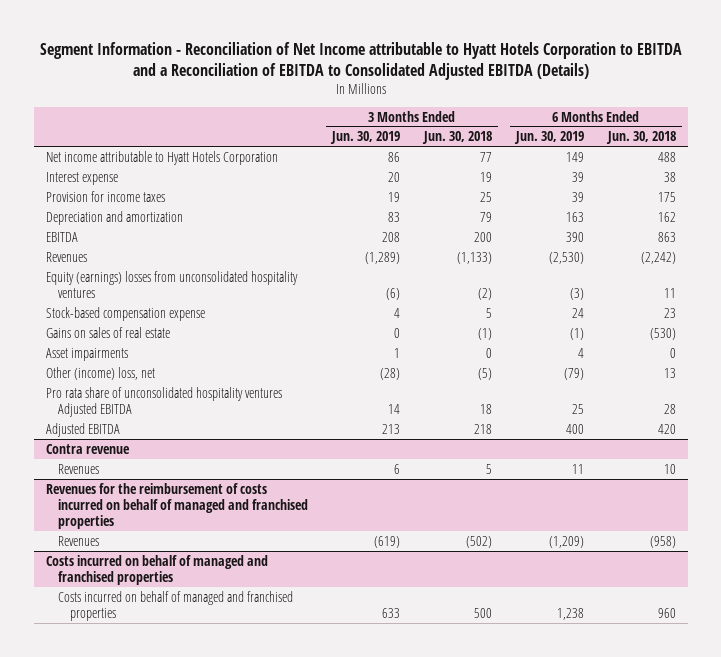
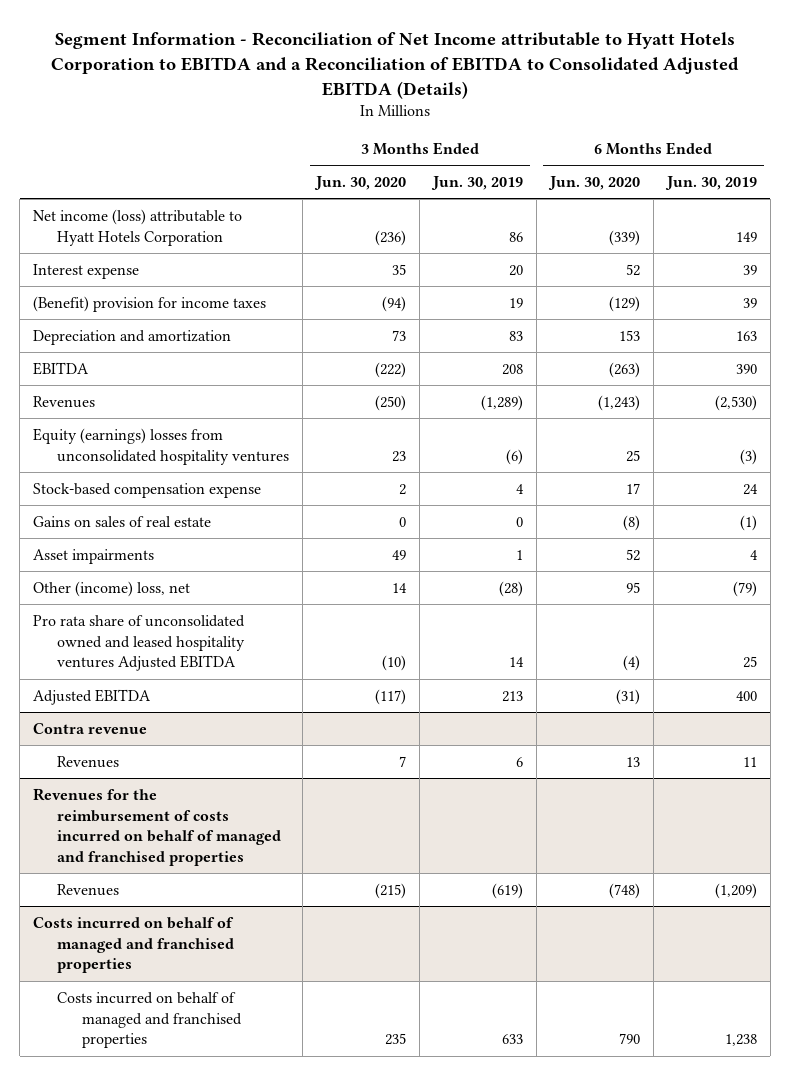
- | 3 Months Ended Jun. 30, 2019 | 3 Months Ended Jun. 30, 2018 | 6 Months Ended Jun. 30, 2019 | 6 Months Ended Jun. 30, 2018
+ | 3 Months Ended Jun. 30, 2020 | 3 Months Ended Jun. 30, 2019 | 6 Months Ended Jun. 30, 2020 | 6 Months Ended Jun. 30, 2019
- Net income attributable to Hyatt Hotels Corporation | 86 | 77 | 149 | 488
+ Net income (loss) attributable to Hyatt Hotels Corporation | (236) | 86 | (339) | 149
- Provision for income taxes | 19 | 25 | 39 | 175
+ (Benefit) provision for income taxes | (94) | 19 | (129) | 39
- Pro rata share of unconsolidated hospitality ventures Adjusted EBITDA | 14 | 18 | 25 | 28
+ Pro rata share of unconsolidated owned and leased hospitality ventures Adjusted EBITDA | (10) | 14 | (4) | 25

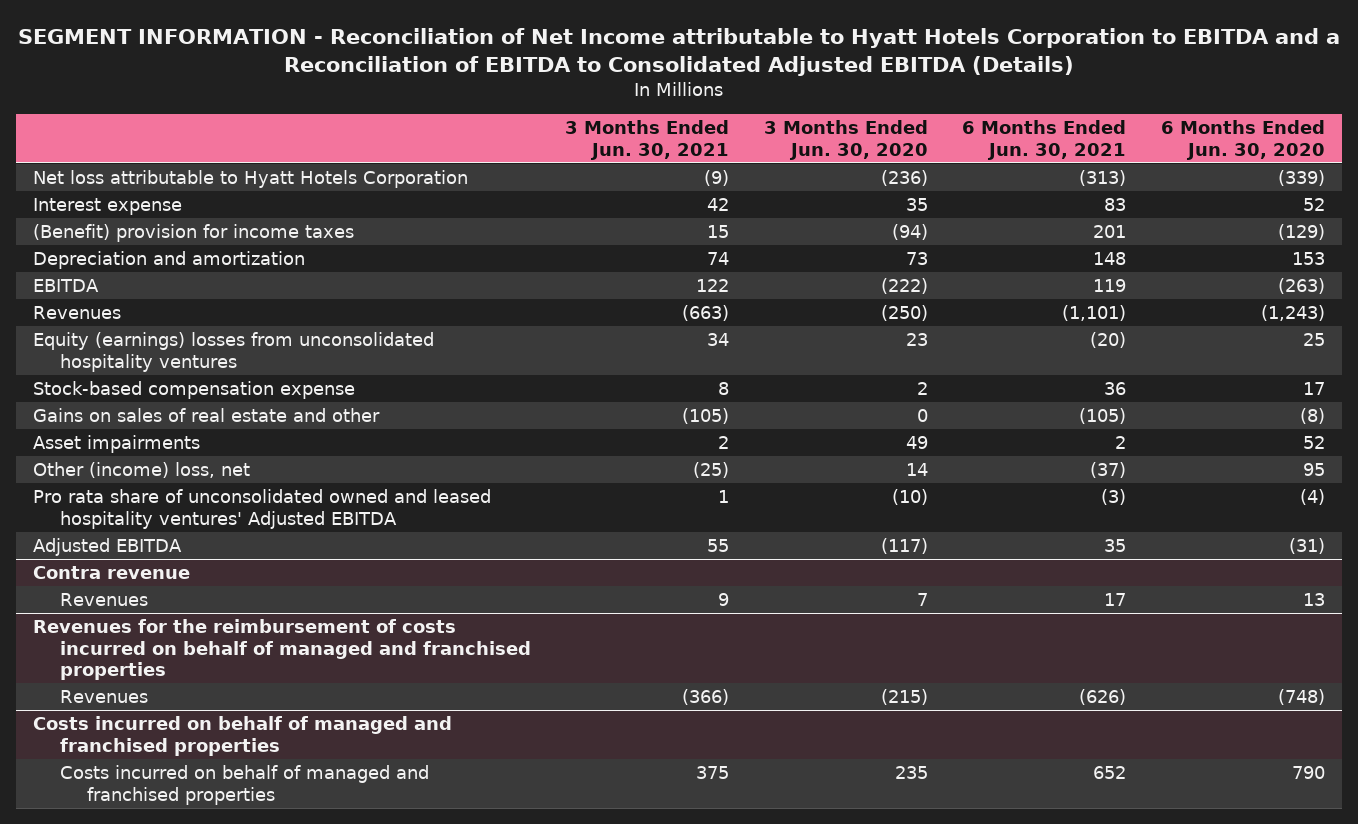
- Segment Information - Reconciliation of Net Income attributable to Hyatt Hotels Corporation to EBITDA and a Reconciliation of EBITDA to Consolidated Adjusted EBITDA (Details)
+ SEGMENT INFORMATION - Reconciliation of Net Income attributable to Hyatt Hotels Corporation to EBITDA and a Reconciliation of EBITDA to Consolidated Adjusted EBITDA (Details)
- | 3 Months Ended Jun. 30, 2020 | 3 Months Ended Jun. 30, 2019 | 6 Months Ended Jun. 30, 2020 | 6 Months Ended Jun. 30, 2019
+ | 3 Months Ended Jun. 30, 2021 | 3 Months Ended Jun. 30, 2020 | 6 Months Ended Jun. 30, 2021 | 6 Months Ended Jun. 30, 2020
- Net income (loss) attributable to Hyatt Hotels Corporation | (236) | 86 | (339) | 149
+ Net loss attributable to Hyatt Hotels Corporation | (9) | (236) | (313) | (339)
- Gains on sales of real estate | 0 | 0 | (8) | (1)
+ Gains on sales of real estate and other | (105) | 0 | (105) | (8)
- Pro rata share of unconsolidated owned and leased hospitality ventures Adjusted EBITDA | (10) | 14 | (4) | 25
+ Pro rata share of unconsolidated owned and leased hospitality ventures' Adjusted EBITDA | 1 | (10) | (3) | (4)

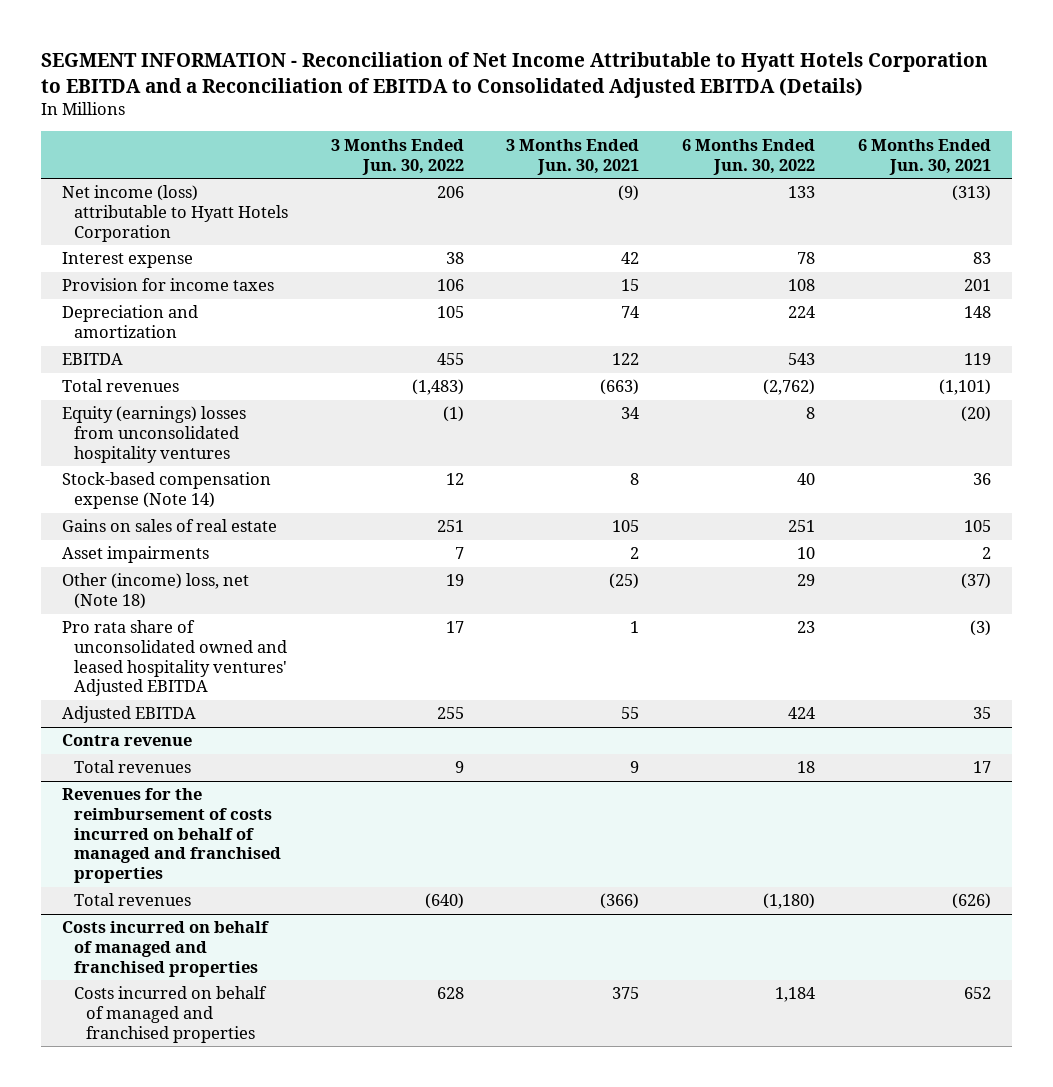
- SEGMENT INFORMATION - Reconciliation of Net Income attributable to Hyatt Hotels Corporation to EBITDA and a Reconciliation of EBITDA to Consolidated Adjusted EBITDA (Details)
+ SEGMENT INFORMATION - Reconciliation of Net Income Attributable to Hyatt Hotels Corporation to EBITDA and a Reconciliation of EBITDA to Consolidated Adjusted EBITDA (Details)
- | 3 Months Ended Jun. 30, 2021 | 3 Months Ended Jun. 30, 2020 | 6 Months Ended Jun. 30, 2021 | 6 Months Ended Jun. 30, 2020
+ | 3 Months Ended Jun. 30, 2022 | 3 Months Ended Jun. 30, 2021 | 6 Months Ended Jun. 30, 2022 | 6 Months Ended Jun. 30, 2021
- Net loss attributable to Hyatt Hotels Corporation | (9) | (236) | (313) | (339)
+ Net income (loss) attributable to Hyatt Hotels Corporation | 206 | (9) | 133 | (313)
- (Benefit) provision for income taxes | 15 | (94) | 201 | (129)
+ Provision for income taxes | 106 | 15 | 108 | 201
- Revenues | (663) | (250) | (1,101) | (1,243)
+ Total revenues | (1,483) | (663) | (2,762) | (1,101)
- Stock-based compensation expense | 8 | 2 | 36 | 17
- Gains on sales of real estate and other | (105) | 0 | (105) | (8)
+ Stock-based compensation expense (Note 14) | 12 | 8 | 40 | 36
+ Gains on sales of real estate | 251 | 105 | 251 | 105
- Other (income) loss, net | (25) | 14 | (37) | 95
+ Other (income) loss, net (Note 18) | 19 | (25) | 29 | (37)
@ Contra revenue
- Revenues | 9 | 7 | 17 | 13
+ Total revenues | 9 | 9 | 18 | 17
@ Revenues for the reimbursement of costs incurred on behalf of managed and franchised properties
- Revenues | (366) | (215) | (626) | (748)
+ Total revenues | (640) | (366) | (1,180) | (626)

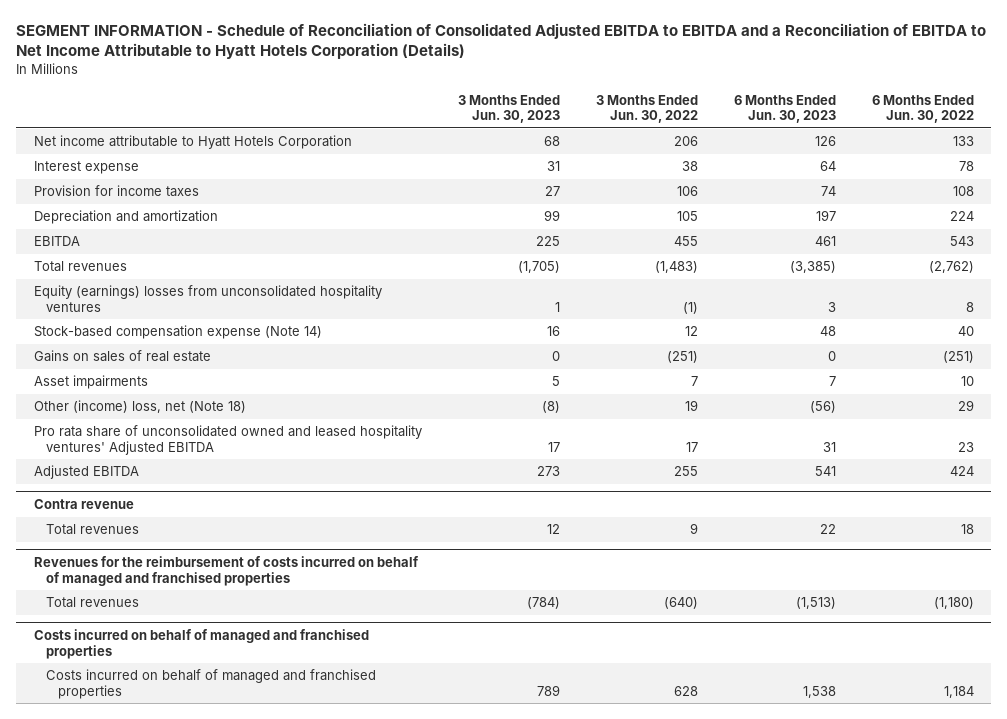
- SEGMENT INFORMATION - Reconciliation of Net Income Attributable to Hyatt Hotels Corporation to EBITDA and a Reconciliation of EBITDA to Consolidated Adjusted EBITDA (Details)
+ SEGMENT INFORMATION - Schedule of Reconciliation of Consolidated Adjusted EBITDA to EBITDA and a Reconciliation of EBITDA to Net Income Attributable to Hyatt Hotels Corporation (Details)
- | 3 Months Ended Jun. 30, 2022 | 3 Months Ended Jun. 30, 2021 | 6 Months Ended Jun. 30, 2022 | 6 Months Ended Jun. 30, 2021
+ | 3 Months Ended Jun. 30, 2023 | 3 Months Ended Jun. 30, 2022 | 6 Months Ended Jun. 30, 2023 | 6 Months Ended Jun. 30, 2022
- Net income (loss) attributable to Hyatt Hotels Corporation | 206 | (9) | 133 | (313)
+ Net income attributable to Hyatt Hotels Corporation | 68 | 206 | 126 | 133
- Gains on sales of real estate | 251 | 105 | 251 | 105
+ Gains on sales of real estate | 0 | (251) | 0 | (251)

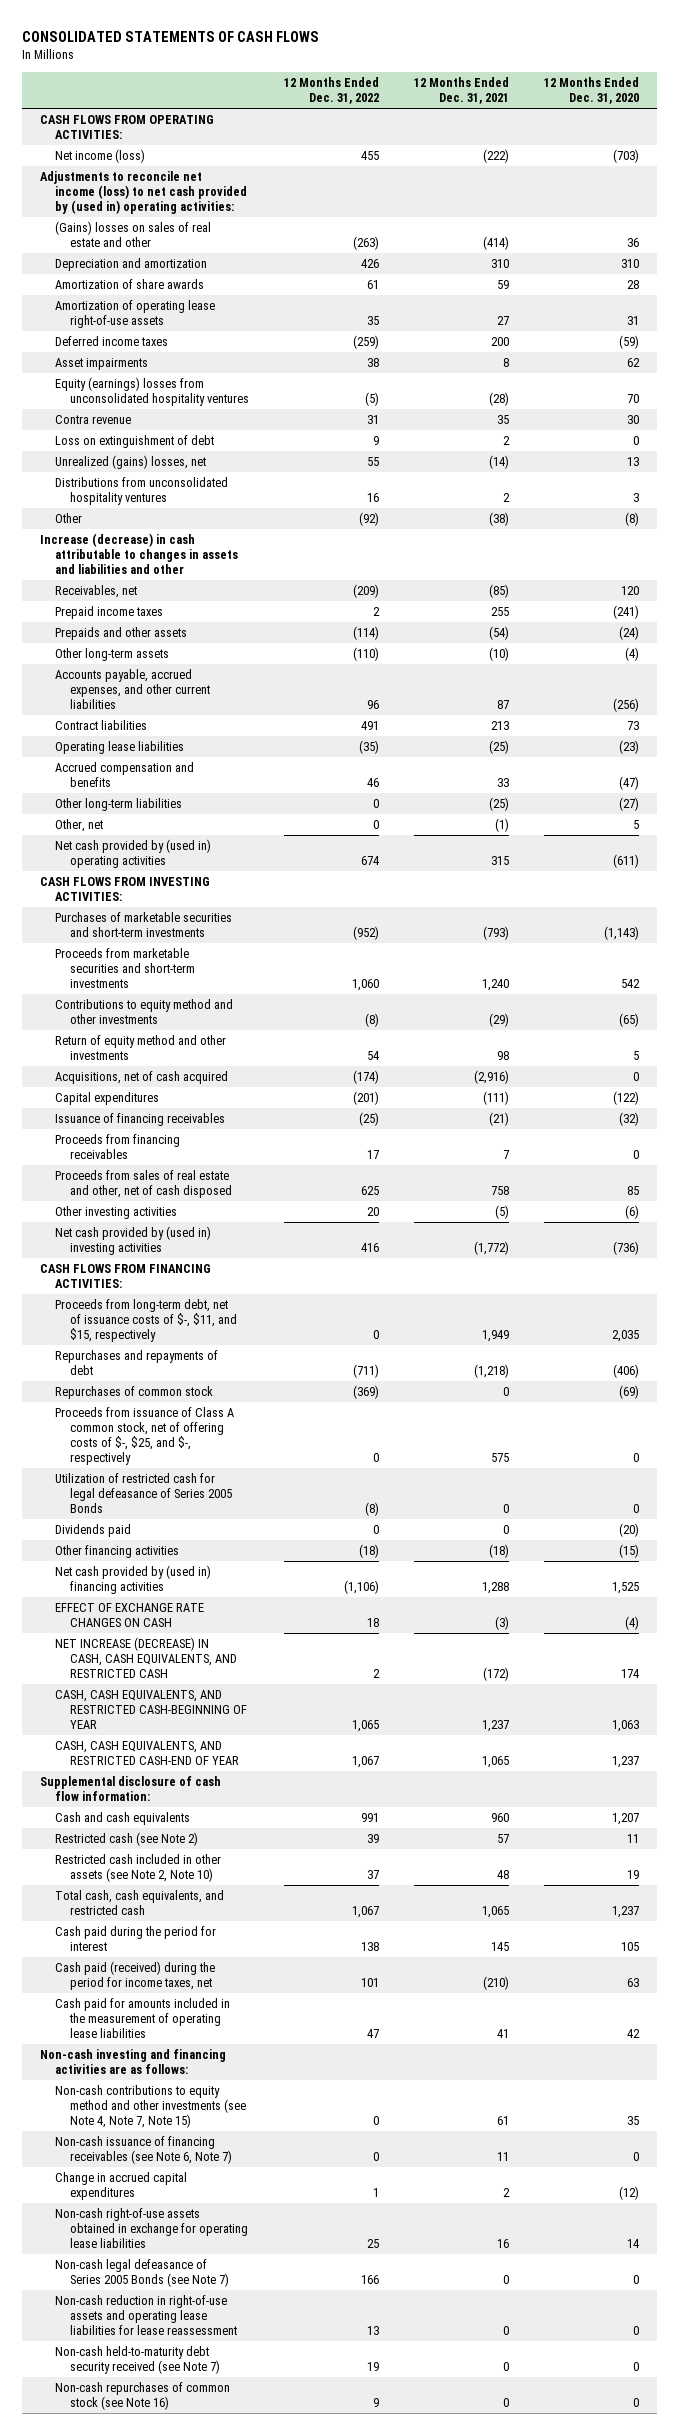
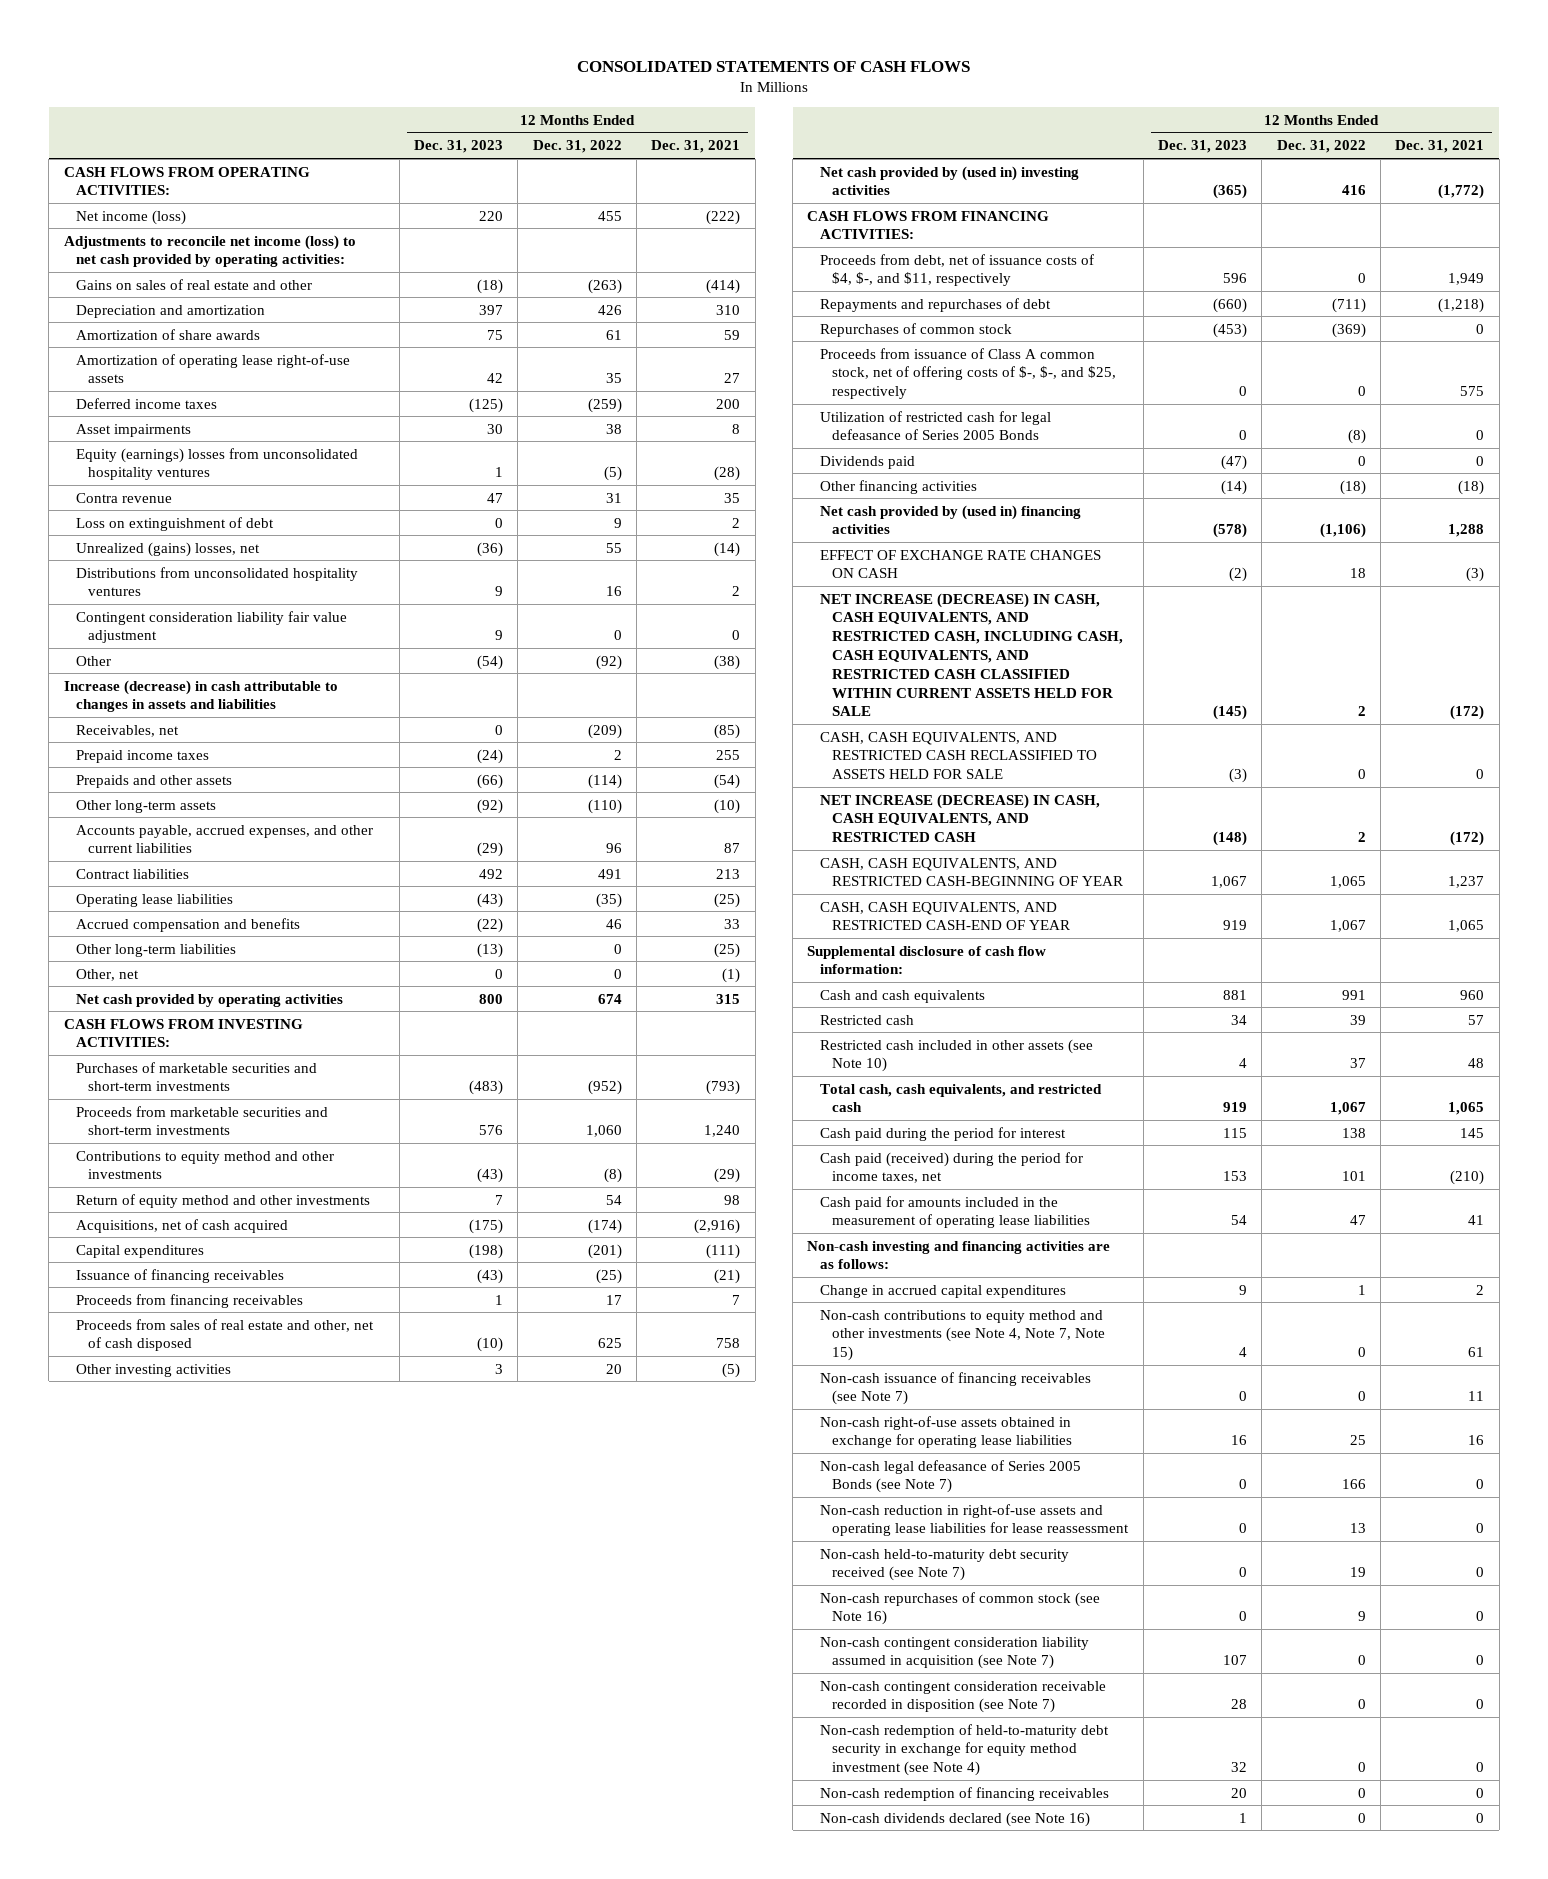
- | 12 Months Ended Dec. 31, 2022 | 12 Months Ended Dec. 31, 2021 | 12 Months Ended Dec. 31, 2020
+ | 12 Months Ended Dec. 31, 2023 | 12 Months Ended Dec. 31, 2022 | 12 Months Ended Dec. 31, 2021
- Adjustments to reconcile net income (loss) to net cash provided by (used in) operating activities:
- (Gains) losses on sales of real estate and other | (263) | (414) | 36
+ Adjustments to reconcile net income (loss) to net cash provided by operating activities:
+ Gains on sales of real estate and other | (18) | (263) | (414)
+ Contingent consideration liability fair value adjustment | 9 | 0 | 0
- Increase (decrease) in cash attributable to changes in assets and liabilities and other
+ Increase (decrease) in cash attributable to changes in assets and liabilities
- Net cash provided by (used in) operating activities | 674 | 315 | (611)
+ Net cash provided by operating activities | 800 | 674 | 315
- Proceeds from long-term debt, net of issuance costs of $-, $11, and $15, respectively | 0 | 1,949 | 2,035
- Repurchases and repayments of debt | (711) | (1,218) | (406)
+ Proceeds from debt, net of issuance costs of $4, $-, and $11, respectively | 596 | 0 | 1,949
+ Repayments and repurchases of debt | (660) | (711) | (1,218)
- Proceeds from issuance of Class A common stock, net of offering costs of $-, $25, and $-, respectively | 0 | 575 | 0
+ Proceeds from issuance of Class A common stock, net of offering costs of $-, $-, and $25, respectively | 0 | 0 | 575
+ NET INCREASE (DECREASE) IN CASH, CASH EQUIVALENTS, AND RESTRICTED CASH, INCLUDING CASH, CASH EQUIVALENTS, AND RESTRICTED CASH CLASSIFIED WITHIN CURRENT ASSETS HELD FOR SALE | (145) | 2 | (172)
+ CASH, CASH EQUIVALENTS, AND RESTRICTED CASH RECLASSIFIED TO ASSETS HELD FOR SALE | (3) | 0 | 0
- Restricted cash (see Note 2) | 39 | 57 | 11
- Restricted cash included in other assets (see Note 2, Note 10) | 37 | 48 | 19
+ Restricted cash | 34 | 39 | 57
+ Restricted cash included in other assets (see Note 10) | 4 | 37 | 48
- Non-cash issuance of financing receivables (see Note 6, Note 7) | 0 | 11 | 0
moved down: Non-cash contributions to equity method and other investments (see Note 4, Note 7, Note 15) | 4 | 0 | 61
+ Non-cash issuance of financing receivables (see Note 7) | 0 | 0 | 11
+ Non-cash contingent consideration liability assumed in acquisition (see Note 7) | 107 | 0 | 0
+ Non-cash contingent consideration receivable recorded in disposition (see Note 7) | 28 | 0 | 0
+ Non-cash redemption of held-to-maturity debt security in exchange for equity method investment (see Note 4) | 32 | 0 | 0
+ Non-cash redemption of financing receivables | 20 | 0 | 0
+ Non-cash dividends declared (see Note 16) | 1 | 0 | 0

